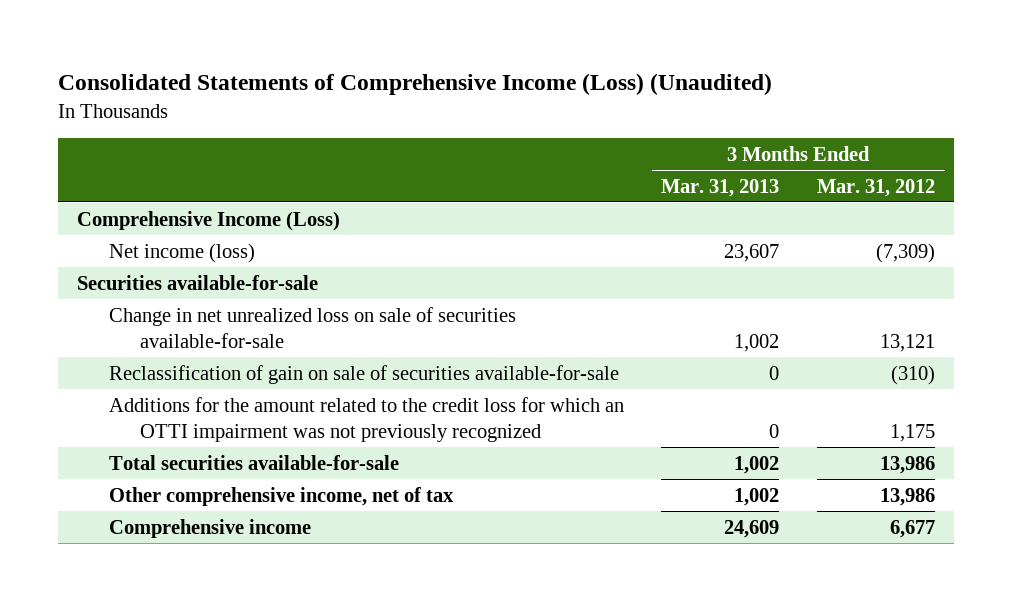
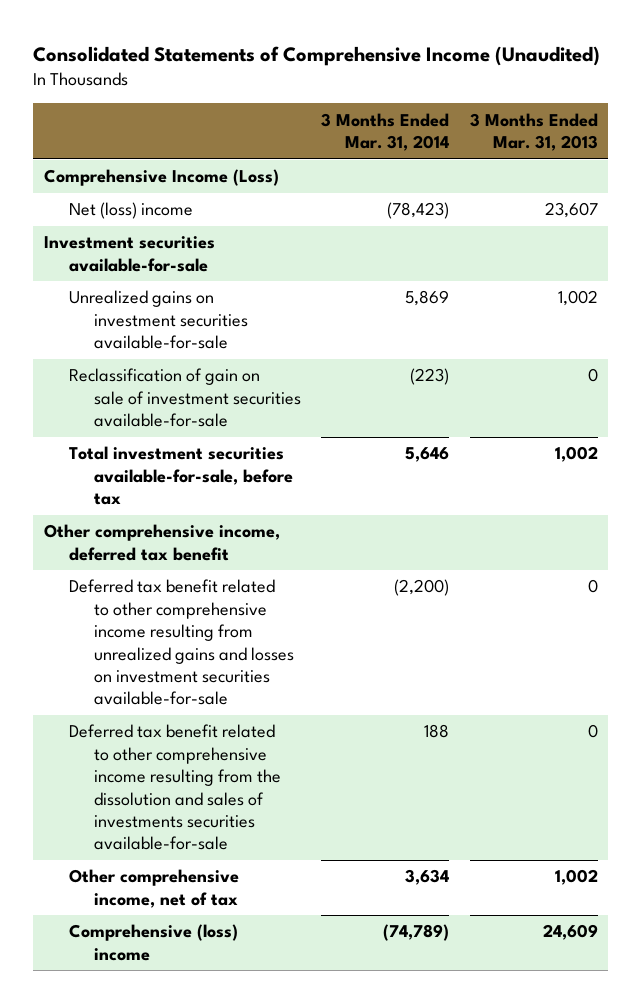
- Consolidated Statements of Comprehensive Income (Loss) (Unaudited)
+ Consolidated Statements of Comprehensive Income (Unaudited)
- | 3 Months Ended Mar. 31, 2013 | 3 Months Ended Mar. 31, 2012
+ | 3 Months Ended Mar. 31, 2014 | 3 Months Ended Mar. 31, 2013
- Net income (loss) | 23,607 | (7,309)
- Securities available-for-sale
- Change in net unrealized loss on sale of securities available-for-sale | 1,002 | 13,121
- Reclassification of gain on sale of securities available-for-sale | 0 | (310)
- Additions for the amount related to the credit loss for which an OTTI impairment was not previously recognized | 0 | 1,175
- Total securities available-for-sale | 1,002 | 13,986
+ Net (loss) income | (78,423) | 23,607
+ Investment securities available-for-sale
+ Unrealized gains on investment securities available-for-sale | 5,869 | 1,002
+ Reclassification of gain on sale of investment securities available-for-sale | (223) | 0
+ Total investment securities available-for-sale, before tax | 5,646 | 1,002
+ Other comprehensive income, deferred tax benefit
+ Deferred tax benefit related to other comprehensive income resulting from unrealized gains and losses on investment securities available-for-sale | (2,200) | 0
+ Deferred tax benefit related to other comprehensive income resulting from the dissolution and sales of investments securities available-for-sale | 188 | 0
- Comprehensive income | 24,609 | 6,677
+ Comprehensive (loss) income | (74,789) | 24,609

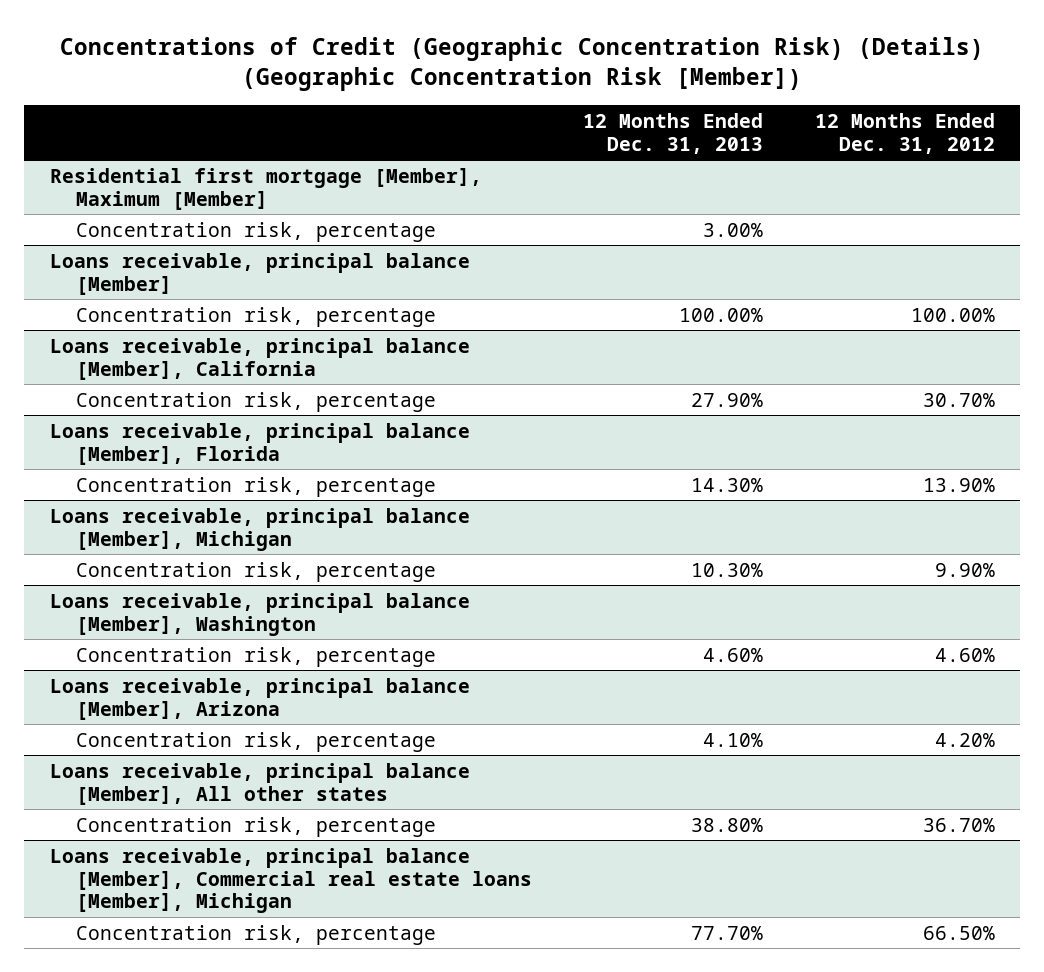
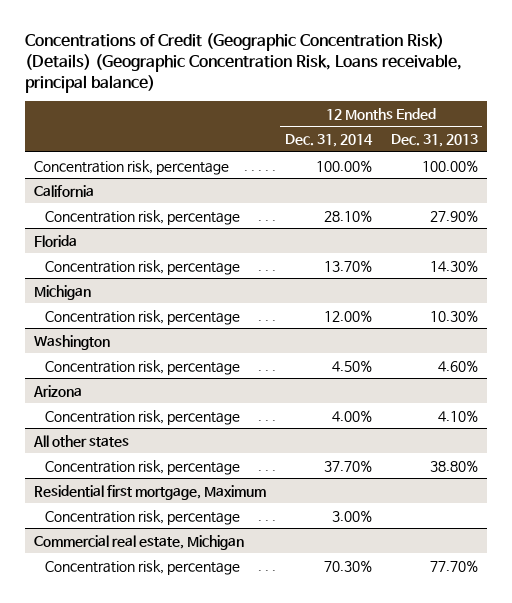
- Concentrations of Credit (Geographic Concentration Risk) (Details) (Geographic Concentration Risk [Member])
+ Concentrations of Credit (Geographic Concentration Risk) (Details) (Geographic Concentration Risk, Loans receivable, principal balance)
- | 12 Months Ended Dec. 31, 2013 | 12 Months Ended Dec. 31, 2012
+ | 12 Months Ended Dec. 31, 2014 | 12 Months Ended Dec. 31, 2013
- Residential first mortgage [Member], Maximum [Member]
- Concentration risk, percentage | 3.00% |
- Loans receivable, principal balance [Member]
- Loans receivable, principal balance [Member], California
+ California
- Loans receivable, principal balance [Member], Florida
+ Florida
- Loans receivable, principal balance [Member], Michigan
+ Michigan
- Loans receivable, principal balance [Member], Washington
+ Washington
- Loans receivable, principal balance [Member], Arizona
+ Arizona
- Loans receivable, principal balance [Member], All other states
+ All other states
- Loans receivable, principal balance [Member], Commercial real estate loans [Member], Michigan
+ Residential first mortgage, Maximum
+ Concentration risk, percentage | 3.00% |
+ Commercial real estate, Michigan

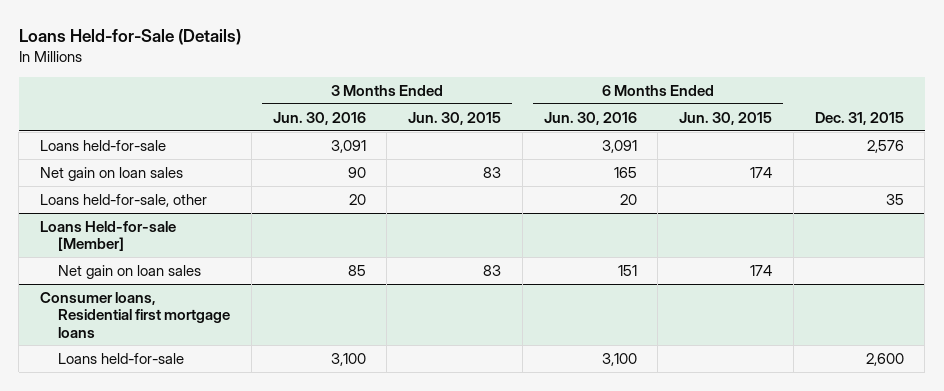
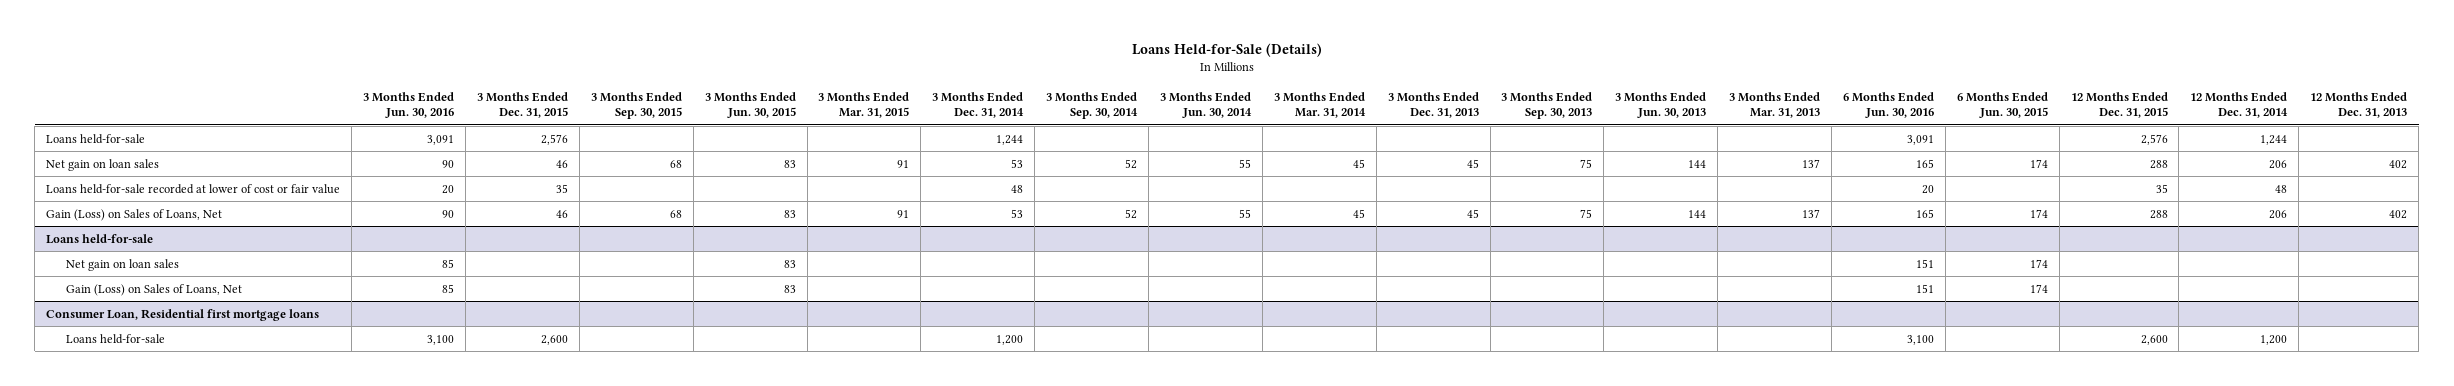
- | 3 Months Ended Jun. 30, 2016 | 3 Months Ended Jun. 30, 2015 | 6 Months Ended Jun. 30, 2016 | 6 Months Ended Jun. 30, 2015 | Dec. 31, 2015
+ | 3 Months Ended Jun. 30, 2016 | 3 Months Ended Dec. 31, 2015 | 3 Months Ended Sep. 30, 2015 | 3 Months Ended Jun. 30, 2015 | 3 Months Ended Mar. 31, 2015 | 3 Months Ended Dec. 31, 2014 | 3 Months Ended Sep. 30, 2014 | 3 Months Ended Jun. 30, 2014 | 3 Months Ended Mar. 31, 2014 | 3 Months Ended Dec. 31, 2013 | 3 Months Ended Sep. 30, 2013 | 3 Months Ended Jun. 30, 2013 | 3 Months Ended Mar. 31, 2013 | 6 Months Ended Jun. 30, 2016 | 6 Months Ended Jun. 30, 2015 | 12 Months Ended Dec. 31, 2015 | 12 Months Ended Dec. 31, 2014 | 12 Months Ended Dec. 31, 2013
- Loans held-for-sale, other | 20 | | 20 | | 35
- Loans Held-for-sale [Member]
+ Loans held-for-sale recorded at lower of cost or fair value | 20 | 35 | | | | 48 | | | | | | | | 20 | | 35 | 48 |
+ Gain (Loss) on Sales of Loans, Net | 90 | 46 | 68 | 83 | 91 | 53 | 52 | 55 | 45 | 45 | 75 | 144 | 137 | 165 | 174 | 288 | 206 | 402
+ Loans held-for-sale
- Consumer loans, Residential first mortgage loans
+ Gain (Loss) on Sales of Loans, Net | 85 | | | 83 | | | | | | | | | | 151 | 174 | | |
+ Consumer Loan, Residential first mortgage loans

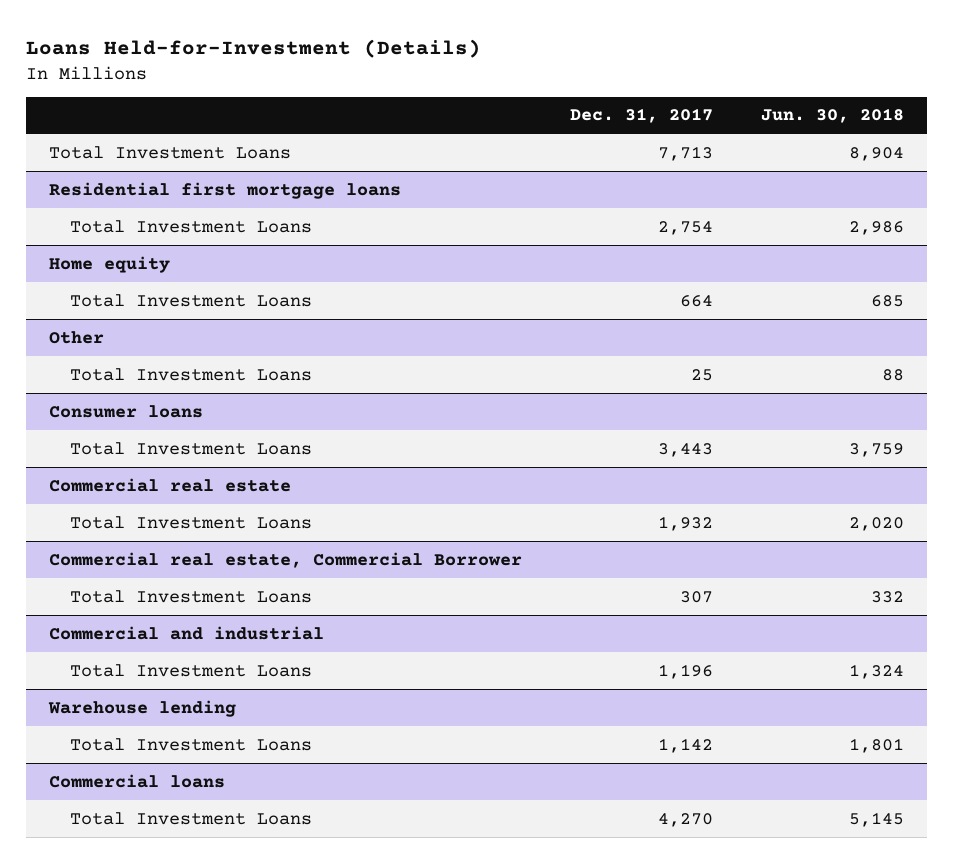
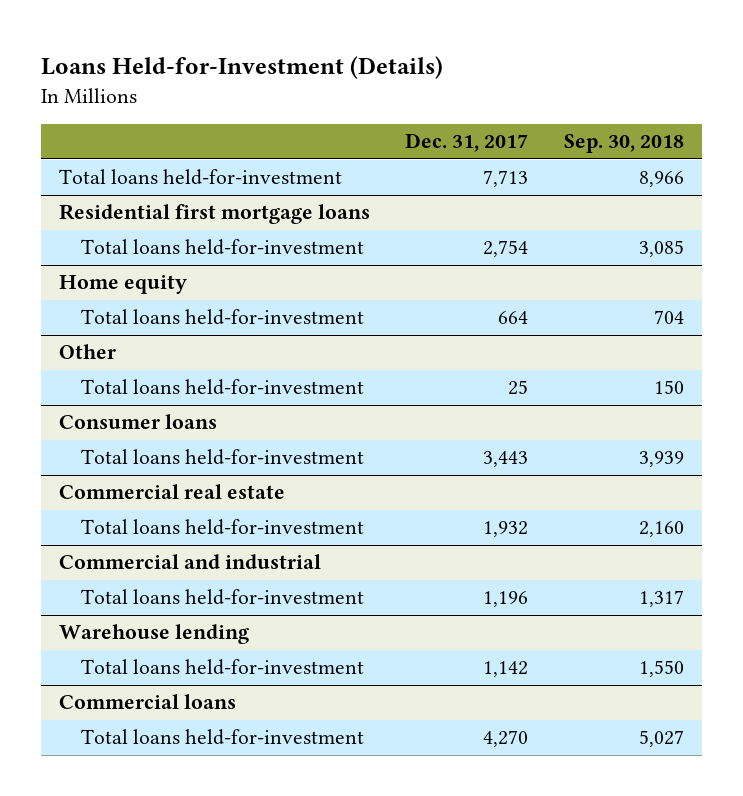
- | Dec. 31, 2017 | Jun. 30, 2018
+ | Dec. 31, 2017 | Sep. 30, 2018
- Total Investment Loans | 7,713 | 8,904
+ Total loans held-for-investment | 7,713 | 8,966
@ Residential first mortgage loans
- Total Investment Loans | 2,754 | 2,986
+ Total loans held-for-investment | 2,754 | 3,085
@ Home equity
- Total Investment Loans | 664 | 685
+ Total loans held-for-investment | 664 | 704
@ Other
- Total Investment Loans | 25 | 88
+ Total loans held-for-investment | 25 | 150
@ Consumer loans
- Total Investment Loans | 3,443 | 3,759
+ Total loans held-for-investment | 3,443 | 3,939
@ Commercial real estate
- Total Investment Loans | 1,932 | 2,020
- Commercial real estate, Commercial Borrower
- Total Investment Loans | 307 | 332
@ Commercial real estate
+ Total loans held-for-investment | 1,932 | 2,160
@ Commercial and industrial
- Total Investment Loans | 1,196 | 1,324
+ Total loans held-for-investment | 1,196 | 1,317
@ Warehouse lending
- Total Investment Loans | 1,142 | 1,801
+ Total loans held-for-investment | 1,142 | 1,550
@ Commercial loans
- Total Investment Loans | 4,270 | 5,145
+ Total loans held-for-investment | 4,270 | 5,027

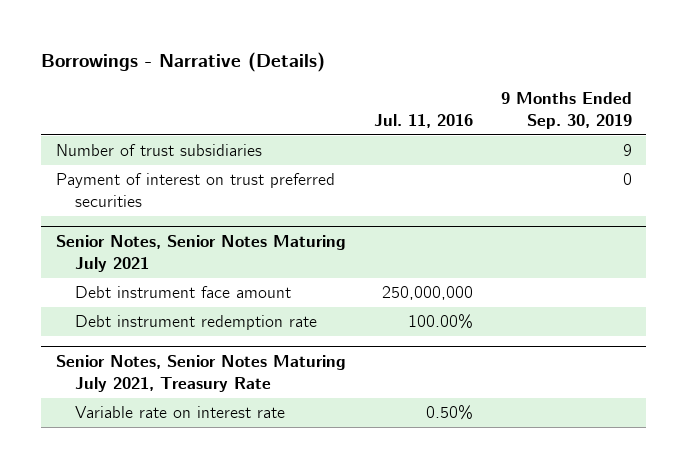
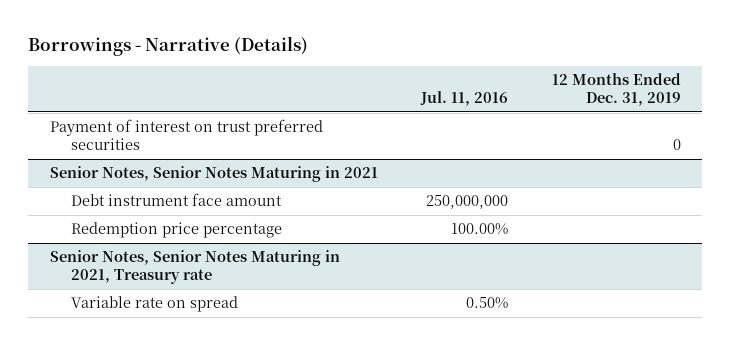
- | Jul. 11, 2016 | 9 Months Ended Sep. 30, 2019
+ | Jul. 11, 2016 | 12 Months Ended Dec. 31, 2019
- Number of trust subsidiaries | | 9
- Senior Notes, Senior Notes Maturing July 2021
+ Senior Notes, Senior Notes Maturing in 2021
- Debt instrument redemption rate | 100.00% |
- Senior Notes, Senior Notes Maturing July 2021, Treasury Rate
- Variable rate on interest rate | 0.50% |
+ Redemption price percentage | 100.00% |
+ Senior Notes, Senior Notes Maturing in 2021, Treasury rate
+ Variable rate on spread | 0.50% |

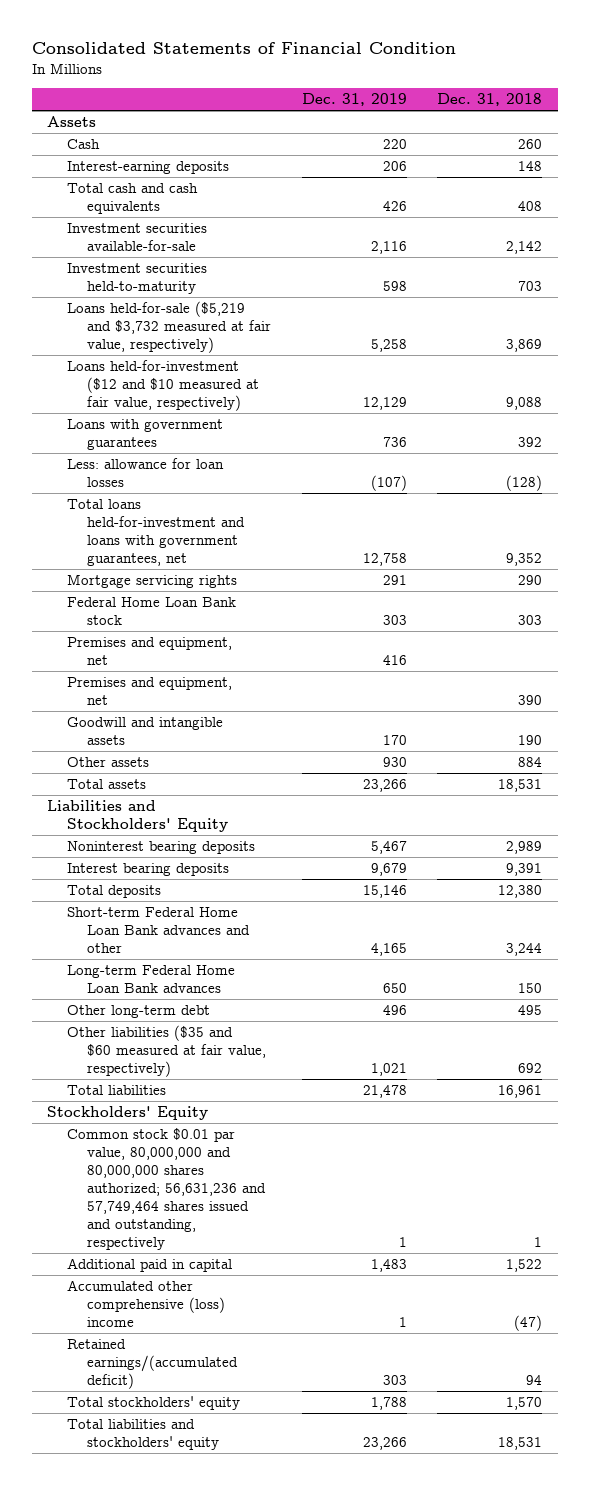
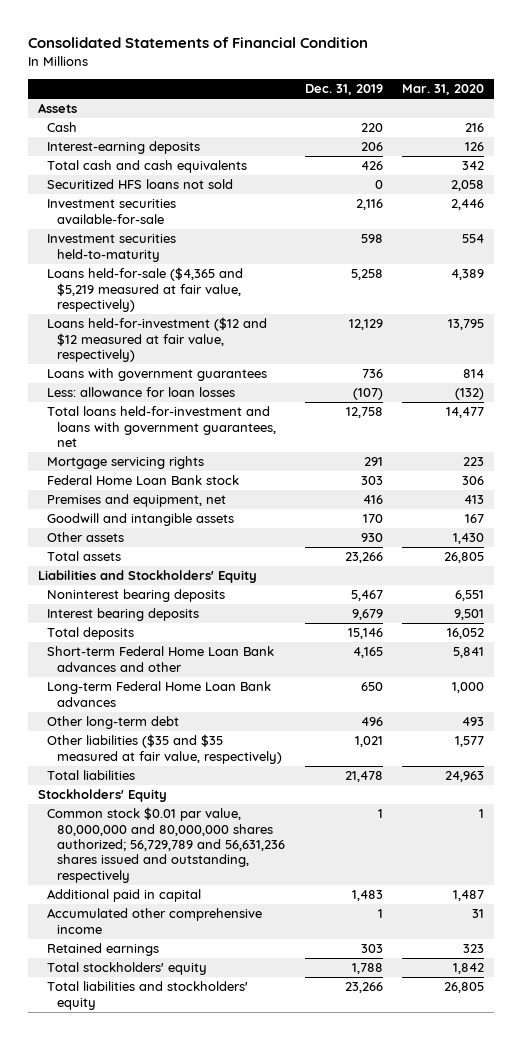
- | Dec. 31, 2019 | Dec. 31, 2018
+ | Dec. 31, 2019 | Mar. 31, 2020
+ Securitized HFS loans not sold | 0 | 2,058
- Loans held-for-sale ($5,219 and $3,732 measured at fair value, respectively) | 5,258 | 3,869
- Loans held-for-investment ($12 and $10 measured at fair value, respectively) | 12,129 | 9,088
+ Loans held-for-sale ($4,365 and $5,219 measured at fair value, respectively) | 5,258 | 4,389
+ Loans held-for-investment ($12 and $12 measured at fair value, respectively) | 12,129 | 13,795
- Premises and equipment, net | | 390
- Other liabilities ($35 and $60 measured at fair value, respectively) | 1,021 | 692
+ Other liabilities ($35 and $35 measured at fair value, respectively) | 1,021 | 1,577
- Common stock $0.01 par value, 80,000,000 and 80,000,000 shares authorized; 56,631,236 and 57,749,464 shares issued and outstanding, respectively | 1 | 1
+ Common stock $0.01 par value, 80,000,000 and 80,000,000 shares authorized; 56,729,789 and 56,631,236 shares issued and outstanding, respectively | 1 | 1
- Accumulated other comprehensive (loss) income | 1 | (47)
- Retained earnings/(accumulated deficit) | 303 | 94
+ Accumulated other comprehensive income | 1 | 31
+ Retained earnings | 303 | 323

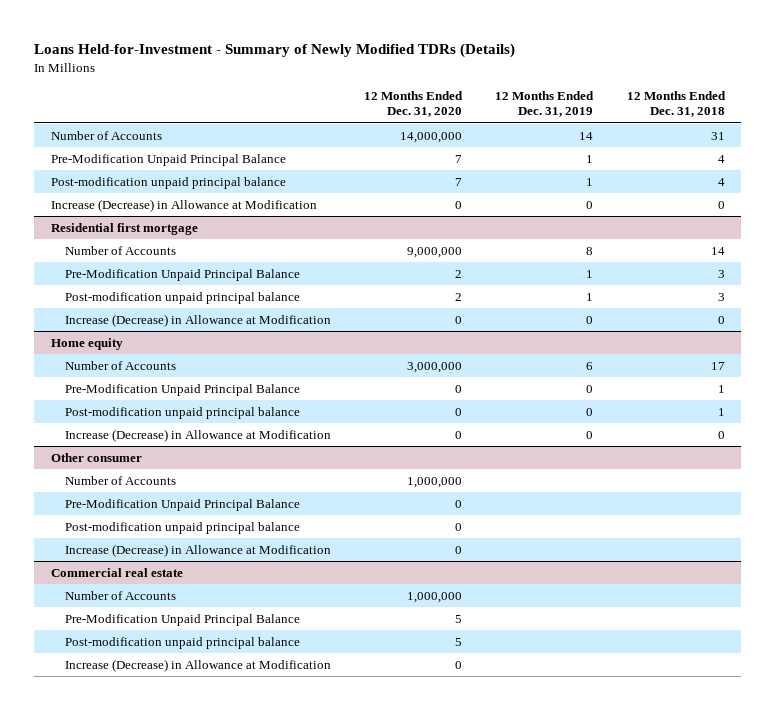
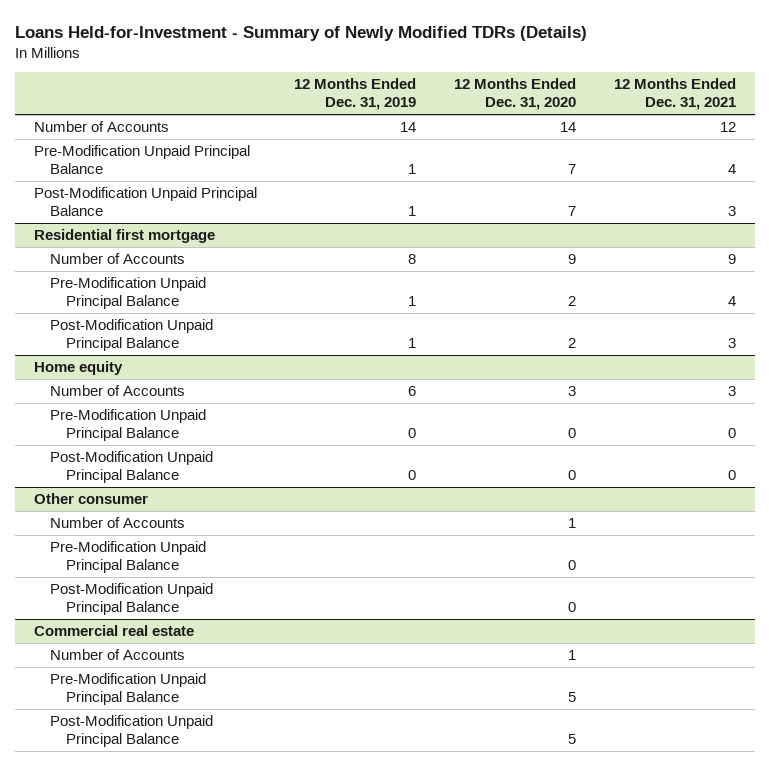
- | 12 Months Ended Dec. 31, 2020 | 12 Months Ended Dec. 31, 2019 | 12 Months Ended Dec. 31, 2018
+ | 12 Months Ended Dec. 31, 2019 | 12 Months Ended Dec. 31, 2020 | 12 Months Ended Dec. 31, 2021
- Number of Accounts | 14,000,000 | 14 | 31
+ Number of Accounts | 14 | 14 | 12
- Post-modification unpaid principal balance | 7 | 1 | 4
- Increase (Decrease) in Allowance at Modification | 0 | 0 | 0
+ Post-Modification Unpaid Principal Balance | 1 | 7 | 3
@ Residential first mortgage
- Number of Accounts | 9,000,000 | 8 | 14
+ Number of Accounts | 8 | 9 | 9
- Post-modification unpaid principal balance | 2 | 1 | 3
- Increase (Decrease) in Allowance at Modification | 0 | 0 | 0
+ Post-Modification Unpaid Principal Balance | 1 | 2 | 3
@ Home equity
- Number of Accounts | 3,000,000 | 6 | 17
+ Number of Accounts | 6 | 3 | 3
- Post-modification unpaid principal balance | 0 | 0 | 1
- Increase (Decrease) in Allowance at Modification | 0 | 0 | 0
+ Post-Modification Unpaid Principal Balance | 0 | 0 | 0
@ Other consumer
- Number of Accounts | 1,000,000 | |
+ Number of Accounts | | 1 |
- Post-modification unpaid principal balance | 0 | |
- Increase (Decrease) in Allowance at Modification | 0 | |
+ Post-Modification Unpaid Principal Balance | | 0 |
@ Commercial real estate
- Number of Accounts | 1,000,000 | |
+ Number of Accounts | | 1 |
- Post-modification unpaid principal balance | 5 | |
- Increase (Decrease) in Allowance at Modification | 0 | |
+ Post-Modification Unpaid Principal Balance | | 5 |

